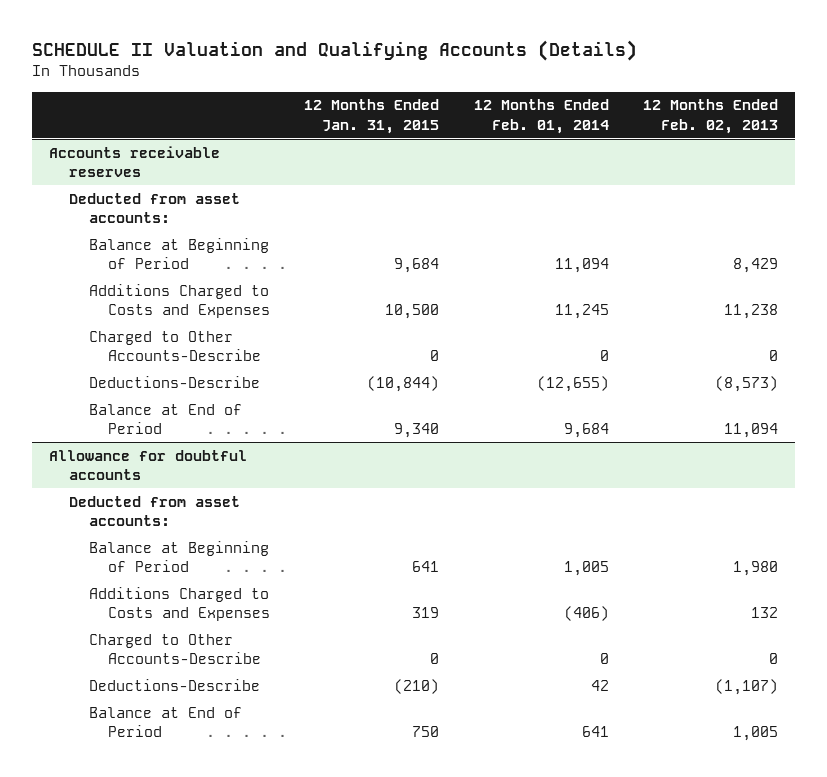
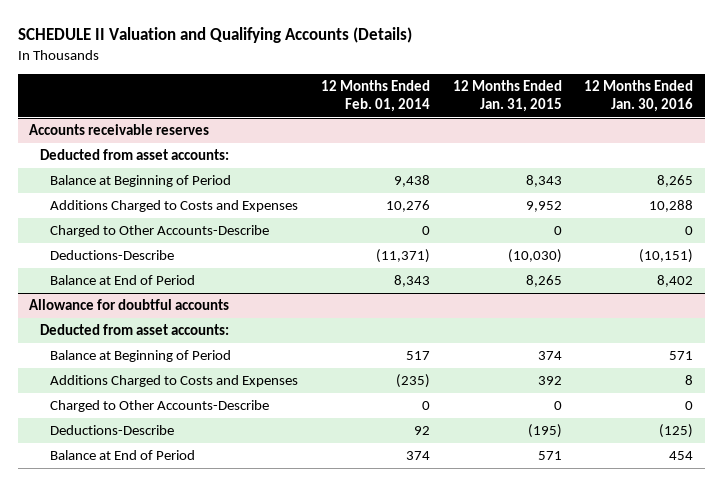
- | 12 Months Ended Jan. 31, 2015 | 12 Months Ended Feb. 01, 2014 | 12 Months Ended Feb. 02, 2013
+ | 12 Months Ended Feb. 01, 2014 | 12 Months Ended Jan. 31, 2015 | 12 Months Ended Jan. 30, 2016
@ Accounts receivable reserves
- Balance at Beginning of Period | 9,684 | 11,094 | 8,429
- Additions Charged to Costs and Expenses | 10,500 | 11,245 | 11,238
+ Balance at Beginning of Period | 9,438 | 8,343 | 8,265
+ Additions Charged to Costs and Expenses | 10,276 | 9,952 | 10,288
- Deductions-Describe | (10,844) | (12,655) | (8,573)
- Balance at End of Period | 9,340 | 9,684 | 11,094
+ Deductions-Describe | (11,371) | (10,030) | (10,151)
+ Balance at End of Period | 8,343 | 8,265 | 8,402
@ Allowance for doubtful accounts
- Balance at Beginning of Period | 641 | 1,005 | 1,980
- Additions Charged to Costs and Expenses | 319 | (406) | 132
+ Balance at Beginning of Period | 517 | 374 | 571
+ Additions Charged to Costs and Expenses | (235) | 392 | 8
- Deductions-Describe | (210) | 42 | (1,107)
- Balance at End of Period | 750 | 641 | 1,005
+ Deductions-Describe | 92 | (195) | (125)
+ Balance at End of Period | 374 | 571 | 454

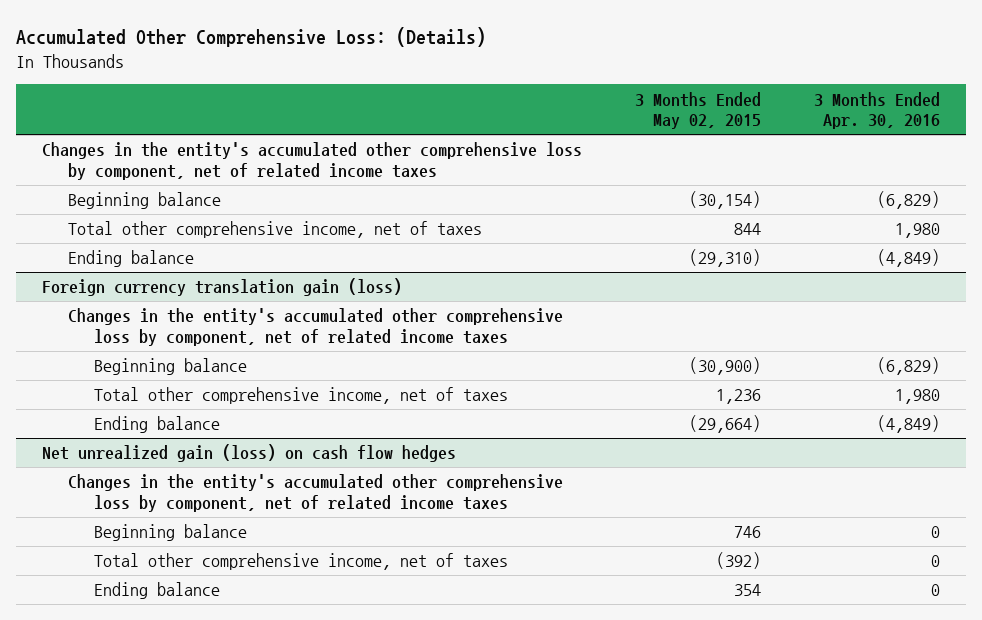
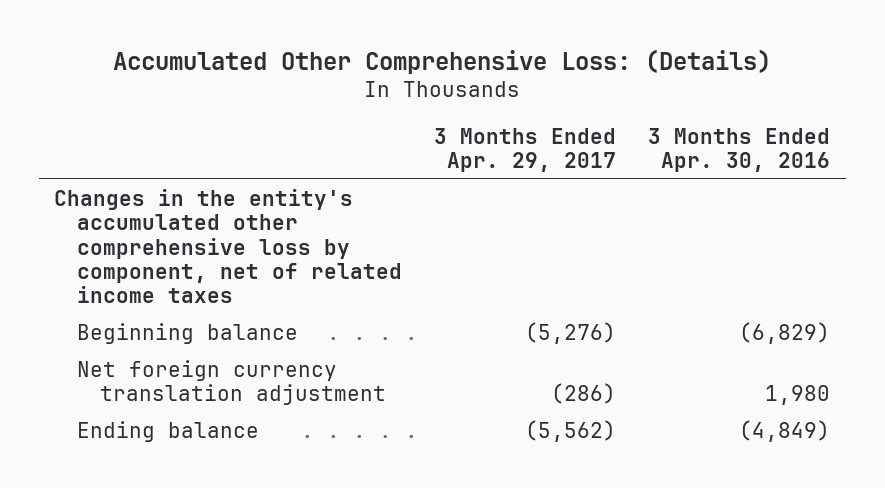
- | 3 Months Ended May 02, 2015 | 3 Months Ended Apr. 30, 2016
+ | 3 Months Ended Apr. 29, 2017 | 3 Months Ended Apr. 30, 2016
- Total other comprehensive income, net of taxes | 844 | 1,980
- Ending balance | (29,310) | (4,849)
- Foreign currency translation gain (loss)
- Changes in the entity's accumulated other comprehensive loss by component, net of related income taxes
- Beginning balance | (30,900) | (6,829)
- Total other comprehensive income, net of taxes | 1,236 | 1,980
+ Net foreign currency translation adjustment | (286) | 1,980
- Net unrealized gain (loss) on cash flow hedges
- Changes in the entity's accumulated other comprehensive loss by component, net of related income taxes
- Beginning balance | 746 | 0
- Total other comprehensive income, net of taxes | (392) | 0
- Ending balance | 354 | 0

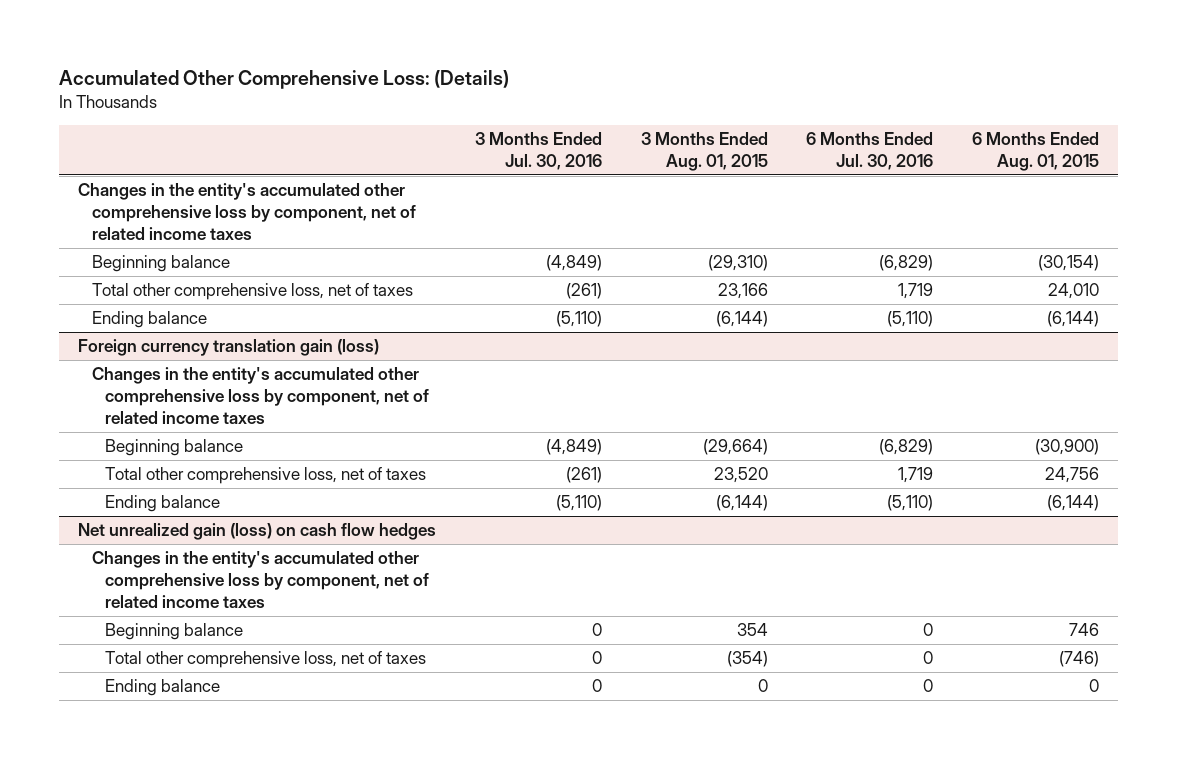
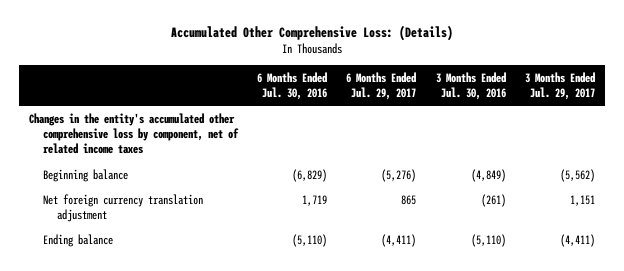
- | 3 Months Ended Jul. 30, 2016 | 3 Months Ended Aug. 01, 2015 | 6 Months Ended Jul. 30, 2016 | 6 Months Ended Aug. 01, 2015
+ | 6 Months Ended Jul. 30, 2016 | 6 Months Ended Jul. 29, 2017 | 3 Months Ended Jul. 30, 2016 | 3 Months Ended Jul. 29, 2017
- Total other comprehensive loss, net of taxes | (261) | 23,166 | 1,719 | 24,010
- Ending balance | (5,110) | (6,144) | (5,110) | (6,144)
- Foreign currency translation gain (loss)
- Changes in the entity's accumulated other comprehensive loss by component, net of related income taxes
- Beginning balance | (4,849) | (29,664) | (6,829) | (30,900)
- Total other comprehensive loss, net of taxes | (261) | 23,520 | 1,719 | 24,756
+ Net foreign currency translation adjustment | 1,719 | 865 | (261) | 1,151
- Net unrealized gain (loss) on cash flow hedges
- Changes in the entity's accumulated other comprehensive loss by component, net of related income taxes
- Beginning balance | 0 | 354 | 0 | 746
- Total other comprehensive loss, net of taxes | 0 | (354) | 0 | (746)
- Ending balance | 0 | 0 | 0 | 0

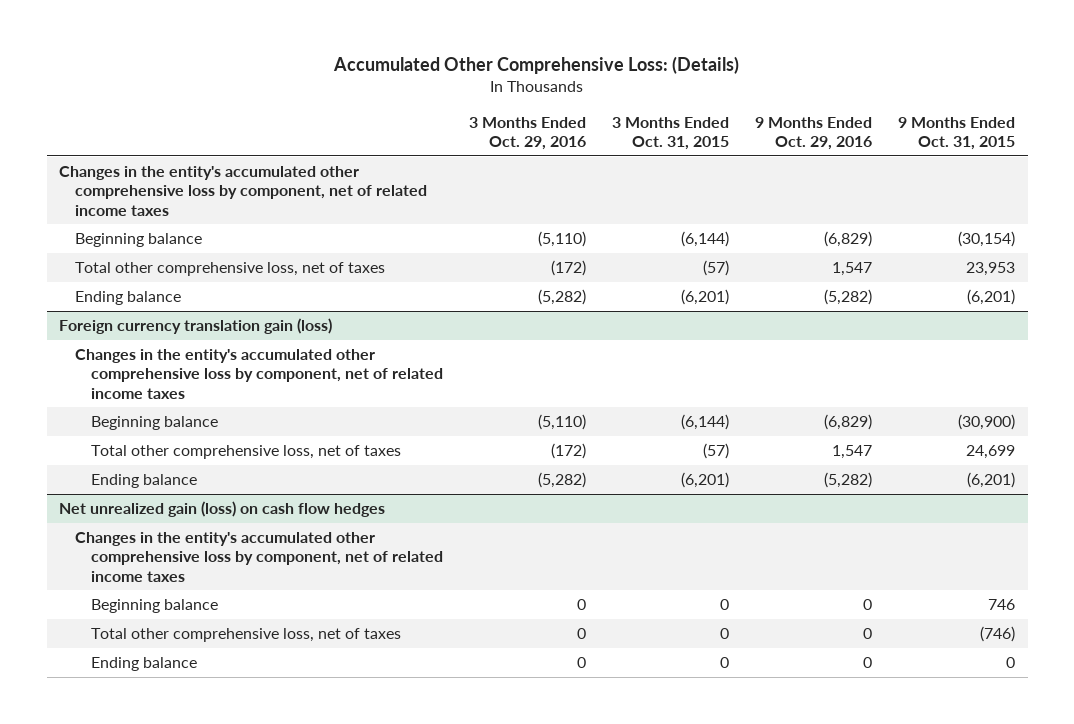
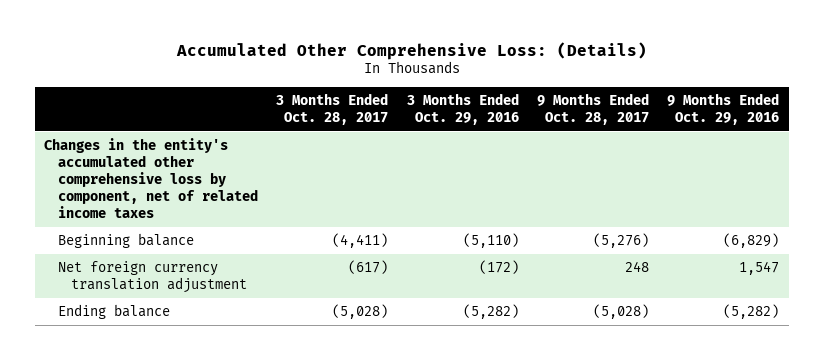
- | 3 Months Ended Oct. 29, 2016 | 3 Months Ended Oct. 31, 2015 | 9 Months Ended Oct. 29, 2016 | 9 Months Ended Oct. 31, 2015
+ | 3 Months Ended Oct. 28, 2017 | 3 Months Ended Oct. 29, 2016 | 9 Months Ended Oct. 28, 2017 | 9 Months Ended Oct. 29, 2016
- Total other comprehensive loss, net of taxes | (172) | (57) | 1,547 | 23,953
- Ending balance | (5,282) | (6,201) | (5,282) | (6,201)
- Foreign currency translation gain (loss)
- Changes in the entity's accumulated other comprehensive loss by component, net of related income taxes
- Beginning balance | (5,110) | (6,144) | (6,829) | (30,900)
- Total other comprehensive loss, net of taxes | (172) | (57) | 1,547 | 24,699
+ Net foreign currency translation adjustment | (617) | (172) | 248 | 1,547
- Net unrealized gain (loss) on cash flow hedges
- Changes in the entity's accumulated other comprehensive loss by component, net of related income taxes
- Beginning balance | 0 | 0 | 0 | 746
- Total other comprehensive loss, net of taxes | 0 | 0 | 0 | (746)
- Ending balance | 0 | 0 | 0 | 0

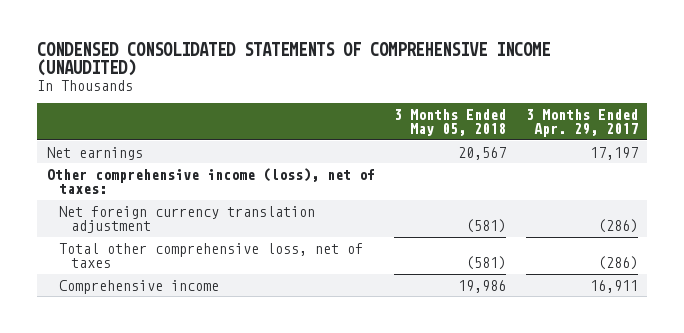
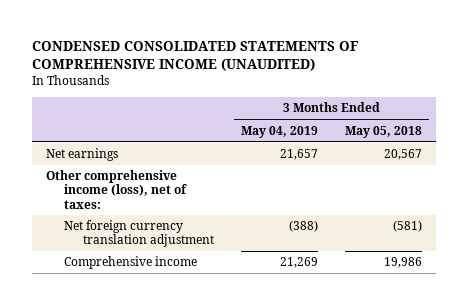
- | 3 Months Ended May 05, 2018 | 3 Months Ended Apr. 29, 2017
+ | 3 Months Ended May 04, 2019 | 3 Months Ended May 05, 2018
- Total other comprehensive loss, net of taxes | (581) | (286)

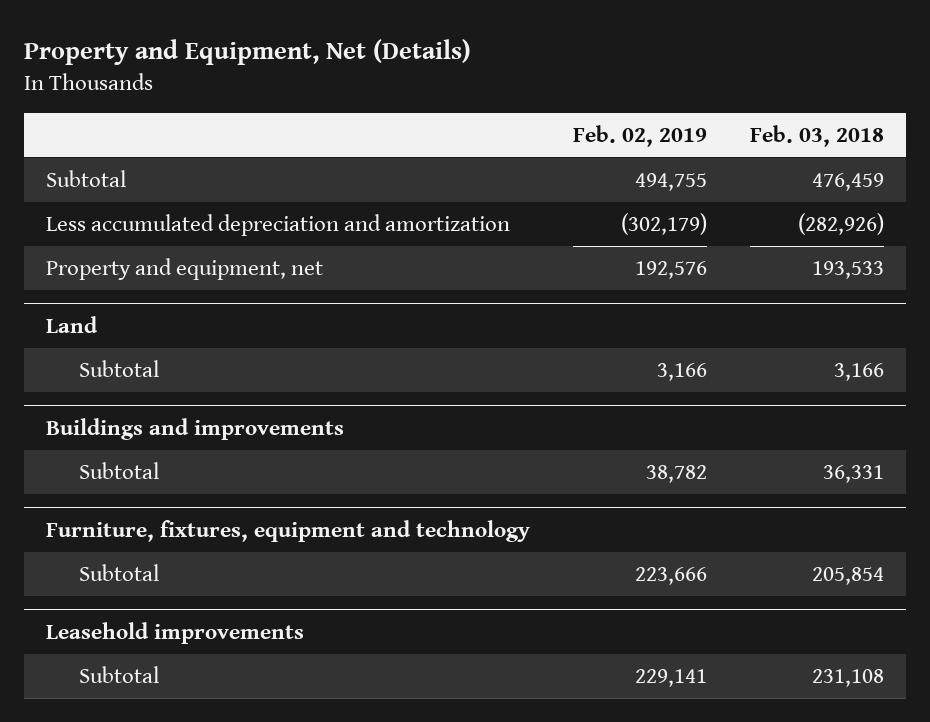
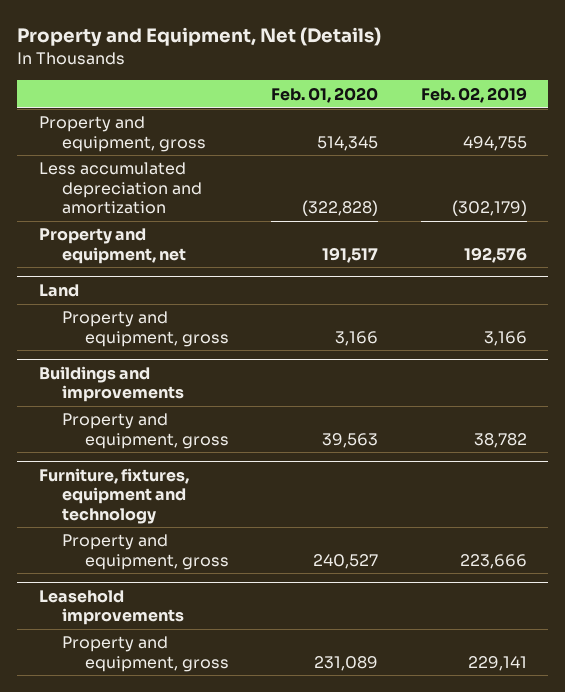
- | Feb. 02, 2019 | Feb. 03, 2018
+ | Feb. 01, 2020 | Feb. 02, 2019
- Subtotal | 494,755 | 476,459
+ Property and equipment, gross | 514,345 | 494,755
@ Land
- Subtotal | 3,166 | 3,166
+ Property and equipment, gross | 3,166 | 3,166
@ Buildings and improvements
- Subtotal | 38,782 | 36,331
+ Property and equipment, gross | 39,563 | 38,782
@ Furniture, fixtures, equipment and technology
- Subtotal | 223,666 | 205,854
+ Property and equipment, gross | 240,527 | 223,666
@ Leasehold improvements
- Subtotal | 229,141 | 231,108
+ Property and equipment, gross | 231,089 | 229,141

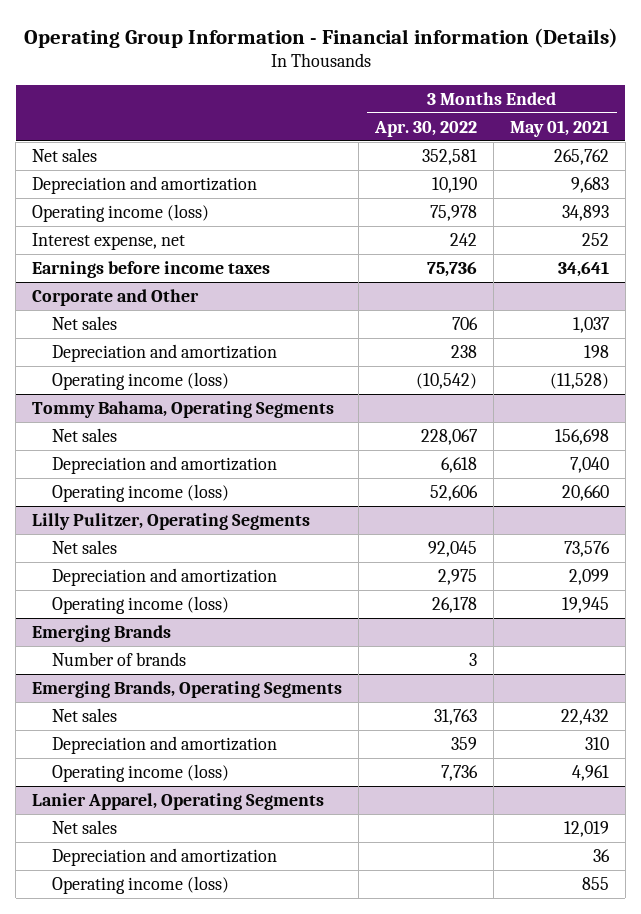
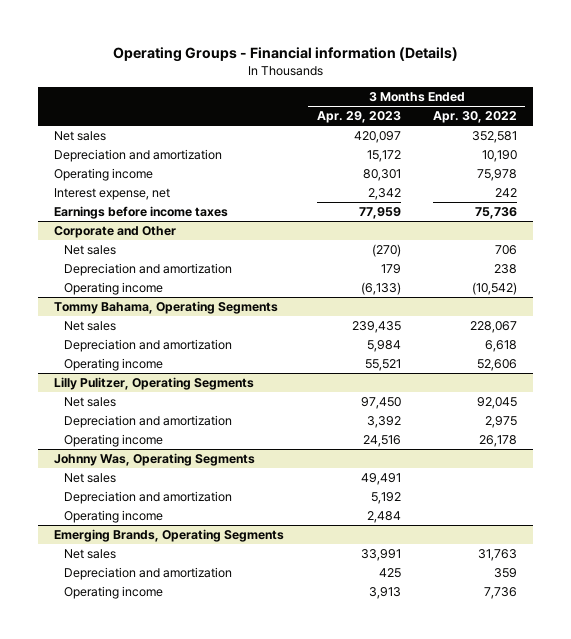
- Operating Group Information - Financial information (Details)
+ Operating Groups - Financial information (Details)
- | 3 Months Ended Apr. 30, 2022 | 3 Months Ended May 01, 2021
+ | 3 Months Ended Apr. 29, 2023 | 3 Months Ended Apr. 30, 2022
- Operating income (loss) | 75,978 | 34,893
+ Operating income | 80,301 | 75,978
@ Corporate and Other
- Operating income (loss) | (10,542) | (11,528)
+ Operating income | (6,133) | (10,542)
@ Tommy Bahama, Operating Segments
- Operating income (loss) | 52,606 | 20,660
+ Operating income | 55,521 | 52,606
@ Lilly Pulitzer, Operating Segments
- Operating income (loss) | 26,178 | 19,945
- Emerging Brands
- Number of brands | 3 |
@ Lilly Pulitzer, Operating Segments
+ Operating income | 24,516 | 26,178
+ Johnny Was, Operating Segments
+ Net sales | 49,491 |
+ Depreciation and amortization | 5,192 |
+ Operating income | 2,484 |
@ Emerging Brands, Operating Segments
- Operating income (loss) | 7,736 | 4,961
- Lanier Apparel, Operating Segments
- Net sales | | 12,019
- Depreciation and amortization | | 36
- Operating income (loss) | | 855
@ Emerging Brands, Operating Segments
+ Operating income | 3,913 | 7,736

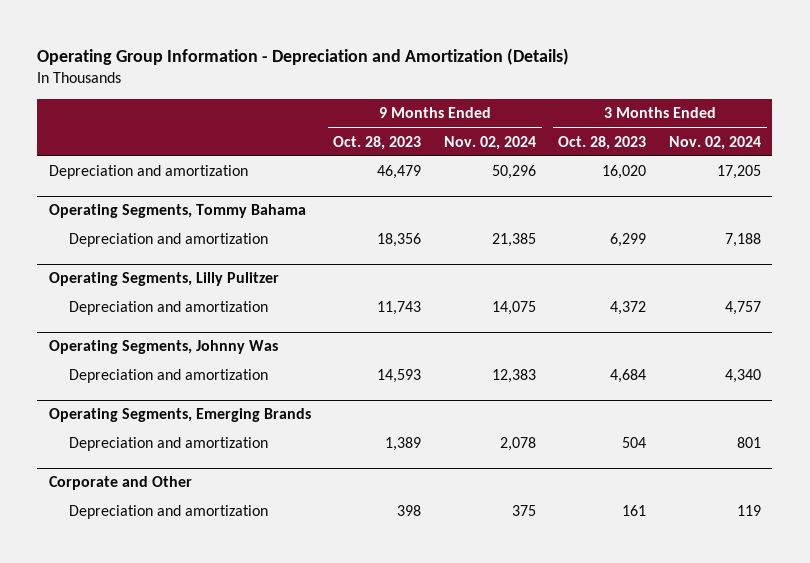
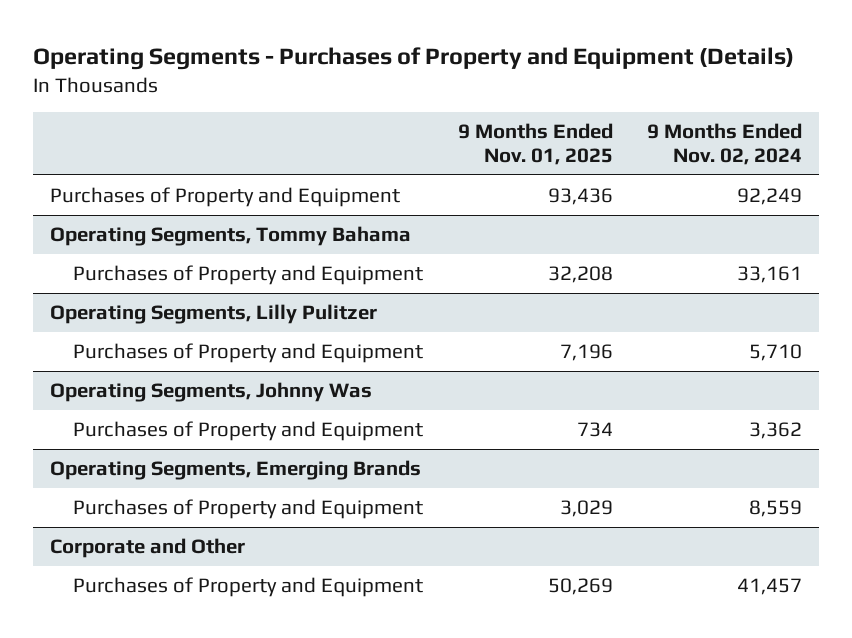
- Operating Group Information - Depreciation and Amortization (Details)
+ Operating Segments - Purchases of Property and Equipment (Details)
- | 9 Months Ended Oct. 28, 2023 | 9 Months Ended Nov. 02, 2024 | 3 Months Ended Oct. 28, 2023 | 3 Months Ended Nov. 02, 2024
+ | 9 Months Ended Nov. 01, 2025 | 9 Months Ended Nov. 02, 2024
- Depreciation and amortization | 46,479 | 50,296 | 16,020 | 17,205
+ Purchases of Property and Equipment | 93,436 | 92,249
@ Operating Segments, Tommy Bahama
- Depreciation and amortization | 18,356 | 21,385 | 6,299 | 7,188
+ Purchases of Property and Equipment | 32,208 | 33,161
@ Operating Segments, Lilly Pulitzer
- Depreciation and amortization | 11,743 | 14,075 | 4,372 | 4,757
+ Purchases of Property and Equipment | 7,196 | 5,710
@ Operating Segments, Johnny Was
- Depreciation and amortization | 14,593 | 12,383 | 4,684 | 4,340
+ Purchases of Property and Equipment | 734 | 3,362
@ Operating Segments, Emerging Brands
- Depreciation and amortization | 1,389 | 2,078 | 504 | 801
+ Purchases of Property and Equipment | 3,029 | 8,559
@ Corporate and Other
- Depreciation and amortization | 398 | 375 | 161 | 119
+ Purchases of Property and Equipment | 50,269 | 41,457

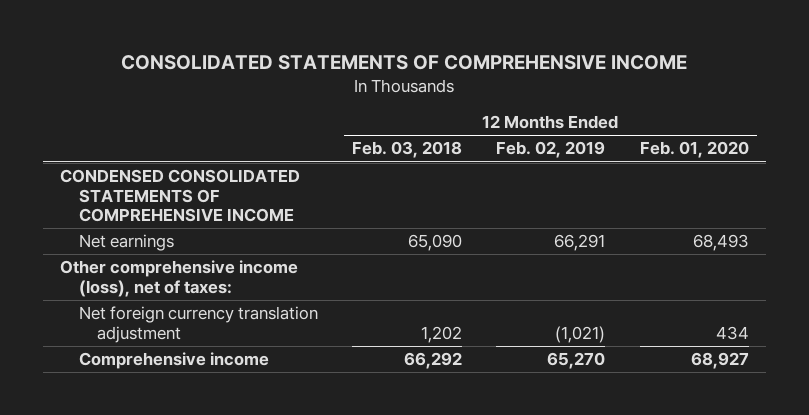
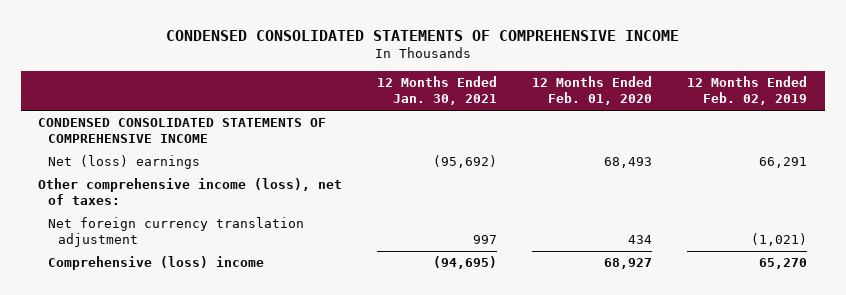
- CONSOLIDATED STATEMENTS OF COMPREHENSIVE INCOME
+ CONDENSED CONSOLIDATED STATEMENTS OF COMPREHENSIVE INCOME
- | 12 Months Ended Feb. 03, 2018 | 12 Months Ended Feb. 02, 2019 | 12 Months Ended Feb. 01, 2020
+ | 12 Months Ended Jan. 30, 2021 | 12 Months Ended Feb. 01, 2020 | 12 Months Ended Feb. 02, 2019
- Net earnings | 65,090 | 66,291 | 68,493
+ Net (loss) earnings | (95,692) | 68,493 | 66,291
- Comprehensive income | 66,292 | 65,270 | 68,927
+ Comprehensive (loss) income | (94,695) | 68,927 | 65,270

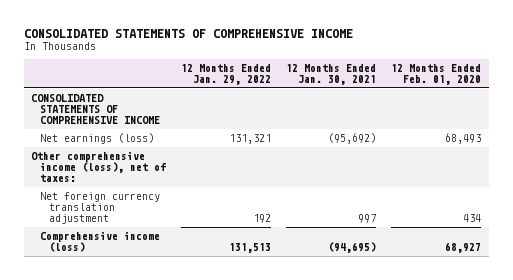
- CONDENSED CONSOLIDATED STATEMENTS OF COMPREHENSIVE INCOME
+ CONSOLIDATED STATEMENTS OF COMPREHENSIVE INCOME
- | 12 Months Ended Jan. 30, 2021 | 12 Months Ended Feb. 01, 2020 | 12 Months Ended Feb. 02, 2019
+ | 12 Months Ended Jan. 29, 2022 | 12 Months Ended Jan. 30, 2021 | 12 Months Ended Feb. 01, 2020
- CONDENSED CONSOLIDATED STATEMENTS OF COMPREHENSIVE INCOME
- Net (loss) earnings | (95,692) | 68,493 | 66,291
+ CONSOLIDATED STATEMENTS OF COMPREHENSIVE INCOME
+ Net earnings (loss) | 131,321 | (95,692) | 68,493
- Comprehensive (loss) income | (94,695) | 68,927 | 65,270
+ Comprehensive income (loss) | 131,513 | (94,695) | 68,927

